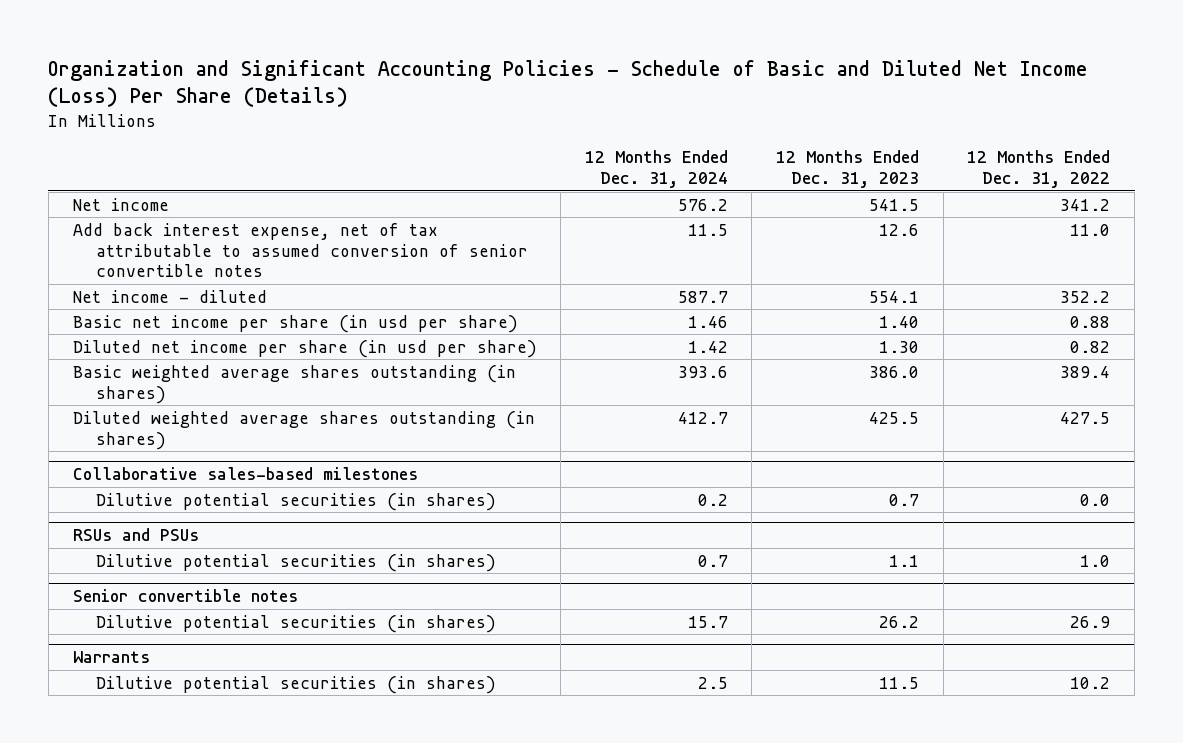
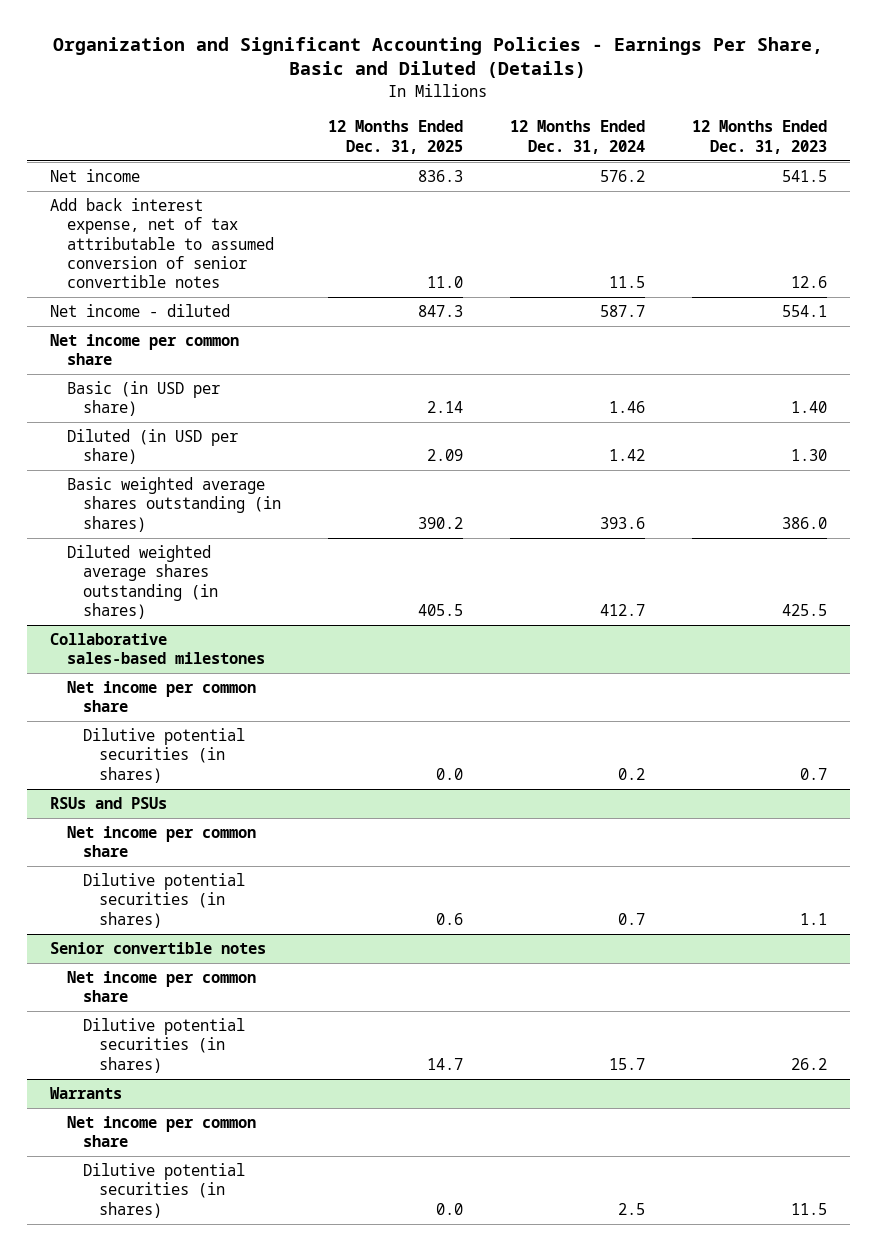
- Organization and Significant Accounting Policies - Schedule of Basic and Diluted Net Income (Loss) Per Share (Details)
+ Organization and Significant Accounting Policies - Earnings Per Share, Basic and Diluted (Details)
- | 12 Months Ended Dec. 31, 2024 | 12 Months Ended Dec. 31, 2023 | 12 Months Ended Dec. 31, 2022
+ | 12 Months Ended Dec. 31, 2025 | 12 Months Ended Dec. 31, 2024 | 12 Months Ended Dec. 31, 2023
- Basic net income per share (in usd per share) | 1.46 | 1.40 | 0.88
- Diluted net income per share (in usd per share) | 1.42 | 1.30 | 0.82
+ Net income per common share
+ Basic (in USD per share) | 2.14 | 1.46 | 1.40
+ Diluted (in USD per share) | 2.09 | 1.42 | 1.30
@ Collaborative sales-based milestones
+ Net income per common share
@ RSUs and PSUs
+ Net income per common share
@ Senior convertible notes
+ Net income per common share
@ Warrants
+ Net income per common share

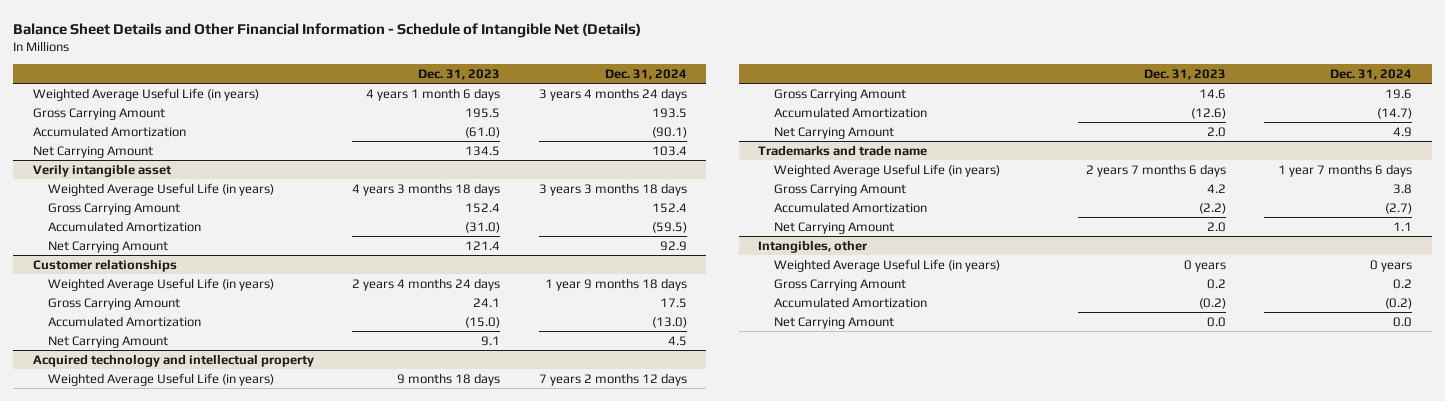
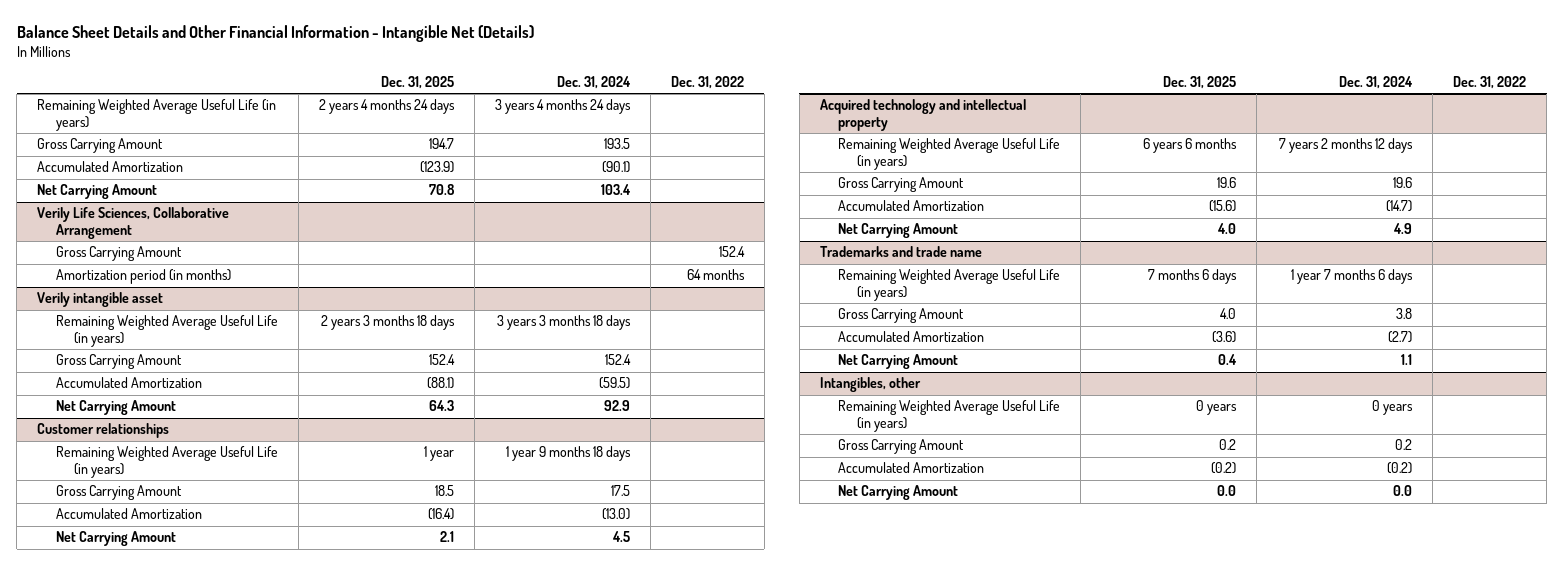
- Balance Sheet Details and Other Financial Information - Schedule of Intangible Net (Details)
+ Balance Sheet Details and Other Financial Information - Intangible Net (Details)
- | Dec. 31, 2023 | Dec. 31, 2024
+ | Dec. 31, 2025 | Dec. 31, 2024 | Dec. 31, 2022
- Weighted Average Useful Life (in years) | 4 years 1 month 6 days | 3 years 4 months 24 days
+ Remaining Weighted Average Useful Life (in years) | 2 years 4 months 24 days | 3 years 4 months 24 days |
+ Verily Life Sciences, Collaborative Arrangement
+ Gross Carrying Amount | | | 152.4
+ Amortization period (in months) | | | 64 months
@ Verily intangible asset
- Weighted Average Useful Life (in years) | 4 years 3 months 18 days | 3 years 3 months 18 days
+ Remaining Weighted Average Useful Life (in years) | 2 years 3 months 18 days | 3 years 3 months 18 days |
@ Customer relationships
- Weighted Average Useful Life (in years) | 2 years 4 months 24 days | 1 year 9 months 18 days
+ Remaining Weighted Average Useful Life (in years) | 1 year | 1 year 9 months 18 days |
@ Acquired technology and intellectual property
- Weighted Average Useful Life (in years) | 9 months 18 days | 7 years 2 months 12 days
+ Remaining Weighted Average Useful Life (in years) | 6 years 6 months | 7 years 2 months 12 days |
@ Trademarks and trade name
- Weighted Average Useful Life (in years) | 2 years 7 months 6 days | 1 year 7 months 6 days
+ Remaining Weighted Average Useful Life (in years) | 7 months 6 days | 1 year 7 months 6 days |
@ Intangibles, other
- Weighted Average Useful Life (in years) | 0 years | 0 years
+ Remaining Weighted Average Useful Life (in years) | 0 years | 0 years |

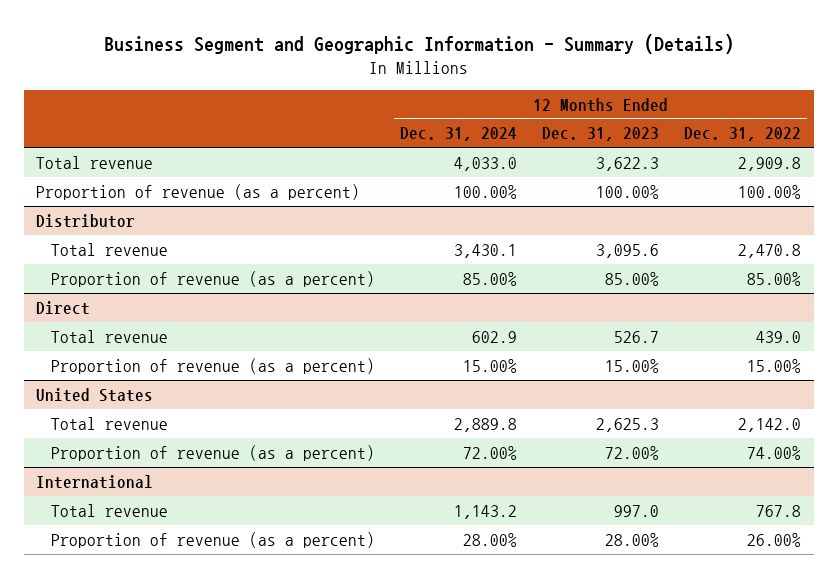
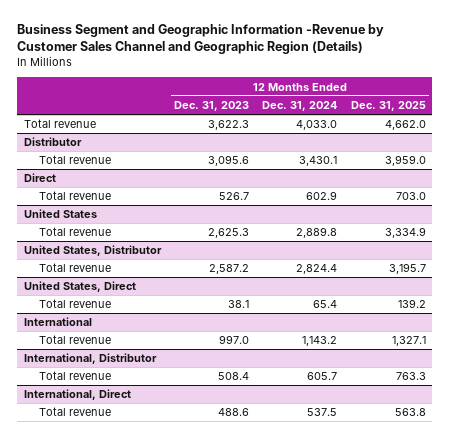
- Business Segment and Geographic Information - Summary (Details)
+ Business Segment and Geographic Information -Revenue by Customer Sales Channel and Geographic Region (Details)
- | 12 Months Ended Dec. 31, 2024 | 12 Months Ended Dec. 31, 2023 | 12 Months Ended Dec. 31, 2022
+ | 12 Months Ended Dec. 31, 2023 | 12 Months Ended Dec. 31, 2024 | 12 Months Ended Dec. 31, 2025
- Proportion of revenue (as a percent) | 100.00% | 100.00% | 100.00%
@ Distributor
- Proportion of revenue (as a percent) | 85.00% | 85.00% | 85.00%
@ Direct
- Proportion of revenue (as a percent) | 15.00% | 15.00% | 15.00%
@ United States
- Proportion of revenue (as a percent) | 72.00% | 72.00% | 74.00%
+ United States, Distributor
+ Total revenue | 2,587.2 | 2,824.4 | 3,195.7
+ United States, Direct
+ Total revenue | 38.1 | 65.4 | 139.2
@ International
- Proportion of revenue (as a percent) | 28.00% | 28.00% | 26.00%
+ International, Distributor
+ Total revenue | 508.4 | 605.7 | 763.3
+ International, Direct
+ Total revenue | 488.6 | 537.5 | 563.8

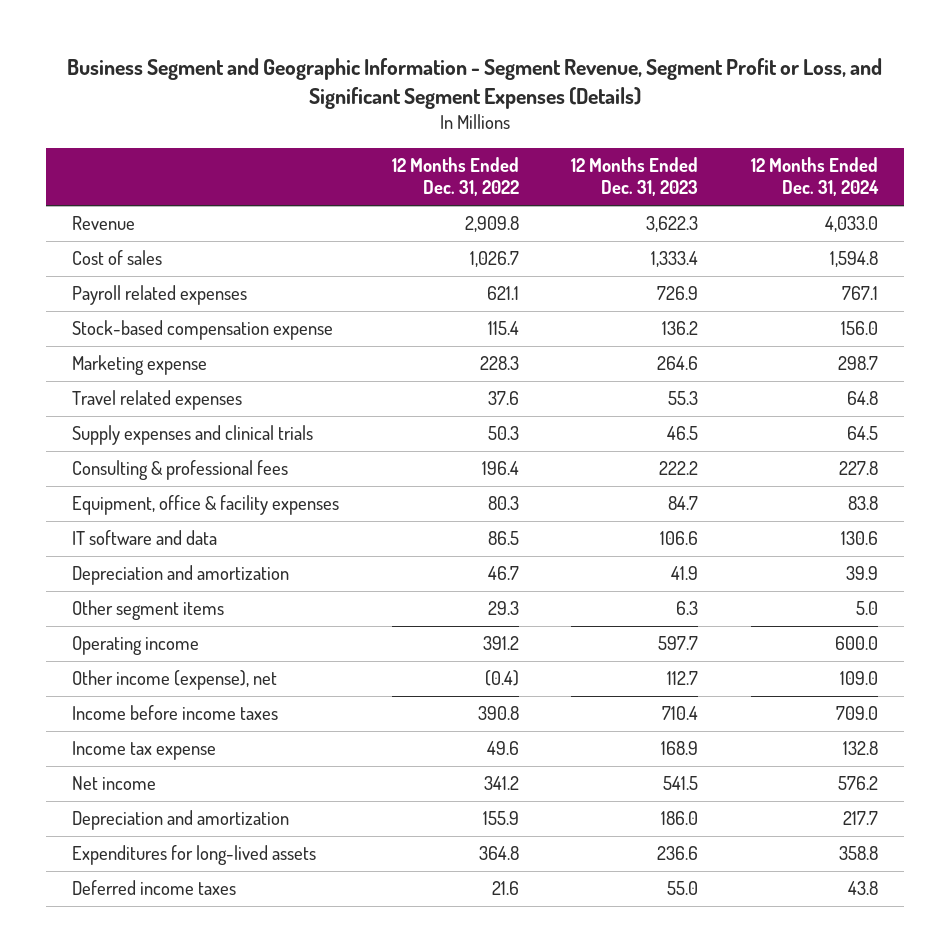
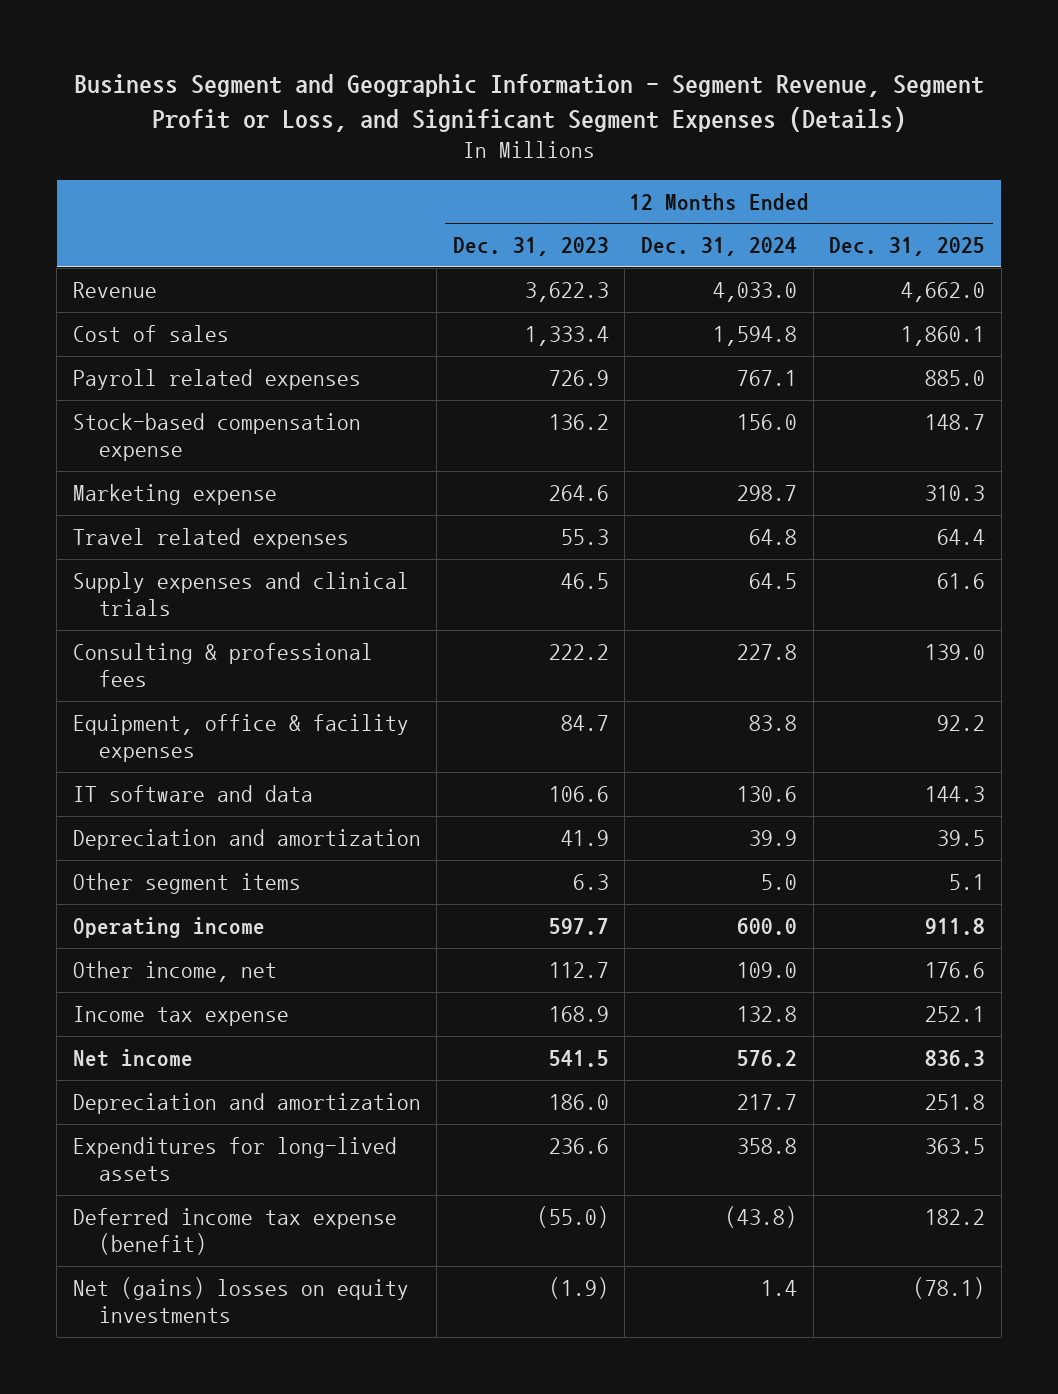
- | 12 Months Ended Dec. 31, 2022 | 12 Months Ended Dec. 31, 2023 | 12 Months Ended Dec. 31, 2024
+ | 12 Months Ended Dec. 31, 2023 | 12 Months Ended Dec. 31, 2024 | 12 Months Ended Dec. 31, 2025
- Other income (expense), net | (0.4) | 112.7 | 109.0
- Income before income taxes | 390.8 | 710.4 | 709.0
+ Other income, net | 112.7 | 109.0 | 176.6
- Deferred income taxes | 21.6 | 55.0 | 43.8
+ Deferred income tax expense (benefit) | (55.0) | (43.8) | 182.2
+ Net (gains) losses on equity investments | (1.9) | 1.4 | (78.1)

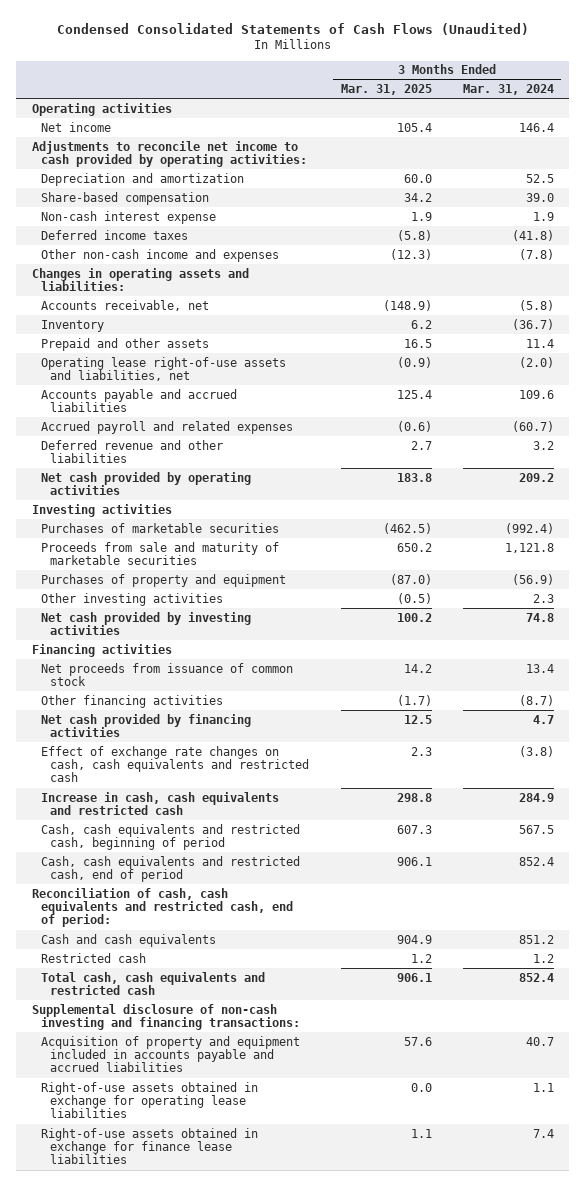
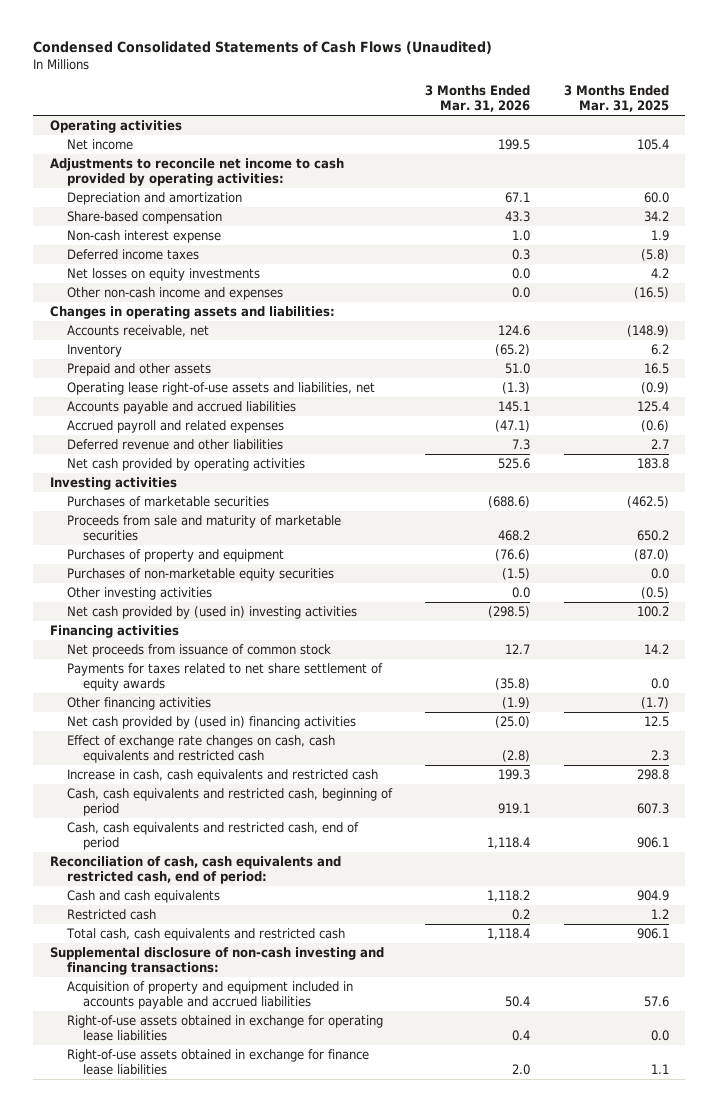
- | 3 Months Ended Mar. 31, 2025 | 3 Months Ended Mar. 31, 2024
+ | 3 Months Ended Mar. 31, 2026 | 3 Months Ended Mar. 31, 2025
- Other non-cash income and expenses | (12.3) | (7.8)
+ Net losses on equity investments | 0.0 | 4.2
+ Other non-cash income and expenses | 0.0 | (16.5)
+ Purchases of non-marketable equity securities | (1.5) | 0.0
- Net cash provided by investing activities | 100.2 | 74.8
+ Net cash provided by (used in) investing activities | (298.5) | 100.2
+ Payments for taxes related to net share settlement of equity awards | (35.8) | 0.0
- Net cash provided by financing activities | 12.5 | 4.7
+ Net cash provided by (used in) financing activities | (25.0) | 12.5

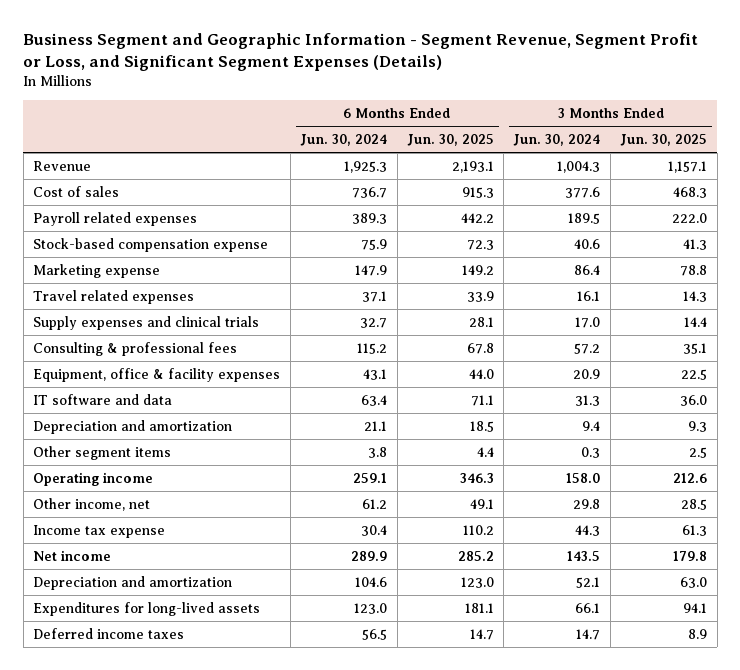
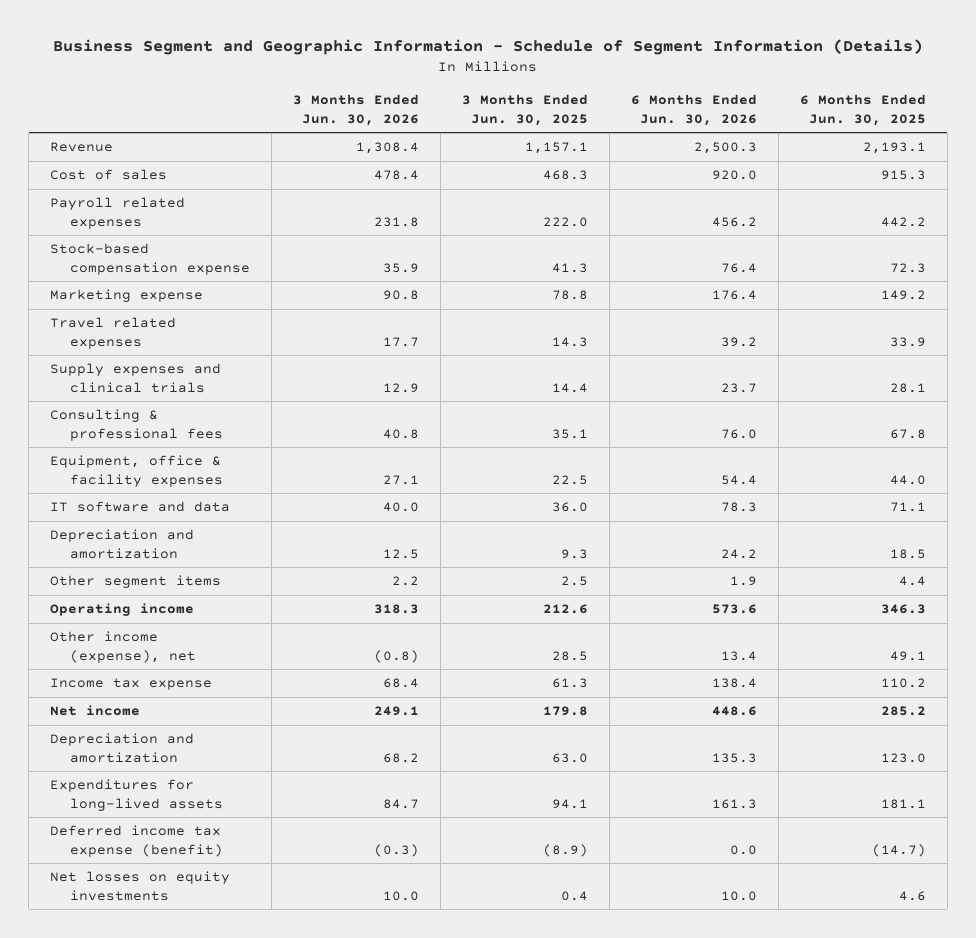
- Business Segment and Geographic Information - Segment Revenue, Segment Profit or Loss, and Significant Segment Expenses (Details)
+ Business Segment and Geographic Information - Schedule of Segment Information (Details)
- | 6 Months Ended Jun. 30, 2024 | 6 Months Ended Jun. 30, 2025 | 3 Months Ended Jun. 30, 2024 | 3 Months Ended Jun. 30, 2025
+ | 3 Months Ended Jun. 30, 2026 | 3 Months Ended Jun. 30, 2025 | 6 Months Ended Jun. 30, 2026 | 6 Months Ended Jun. 30, 2025
- Other income, net | 61.2 | 49.1 | 29.8 | 28.5
+ Other income (expense), net | (0.8) | 28.5 | 13.4 | 49.1
- Deferred income taxes | 56.5 | 14.7 | 14.7 | 8.9
+ Deferred income tax expense (benefit) | (0.3) | (8.9) | 0.0 | (14.7)
+ Net losses on equity investments | 10.0 | 0.4 | 10.0 | 4.6

